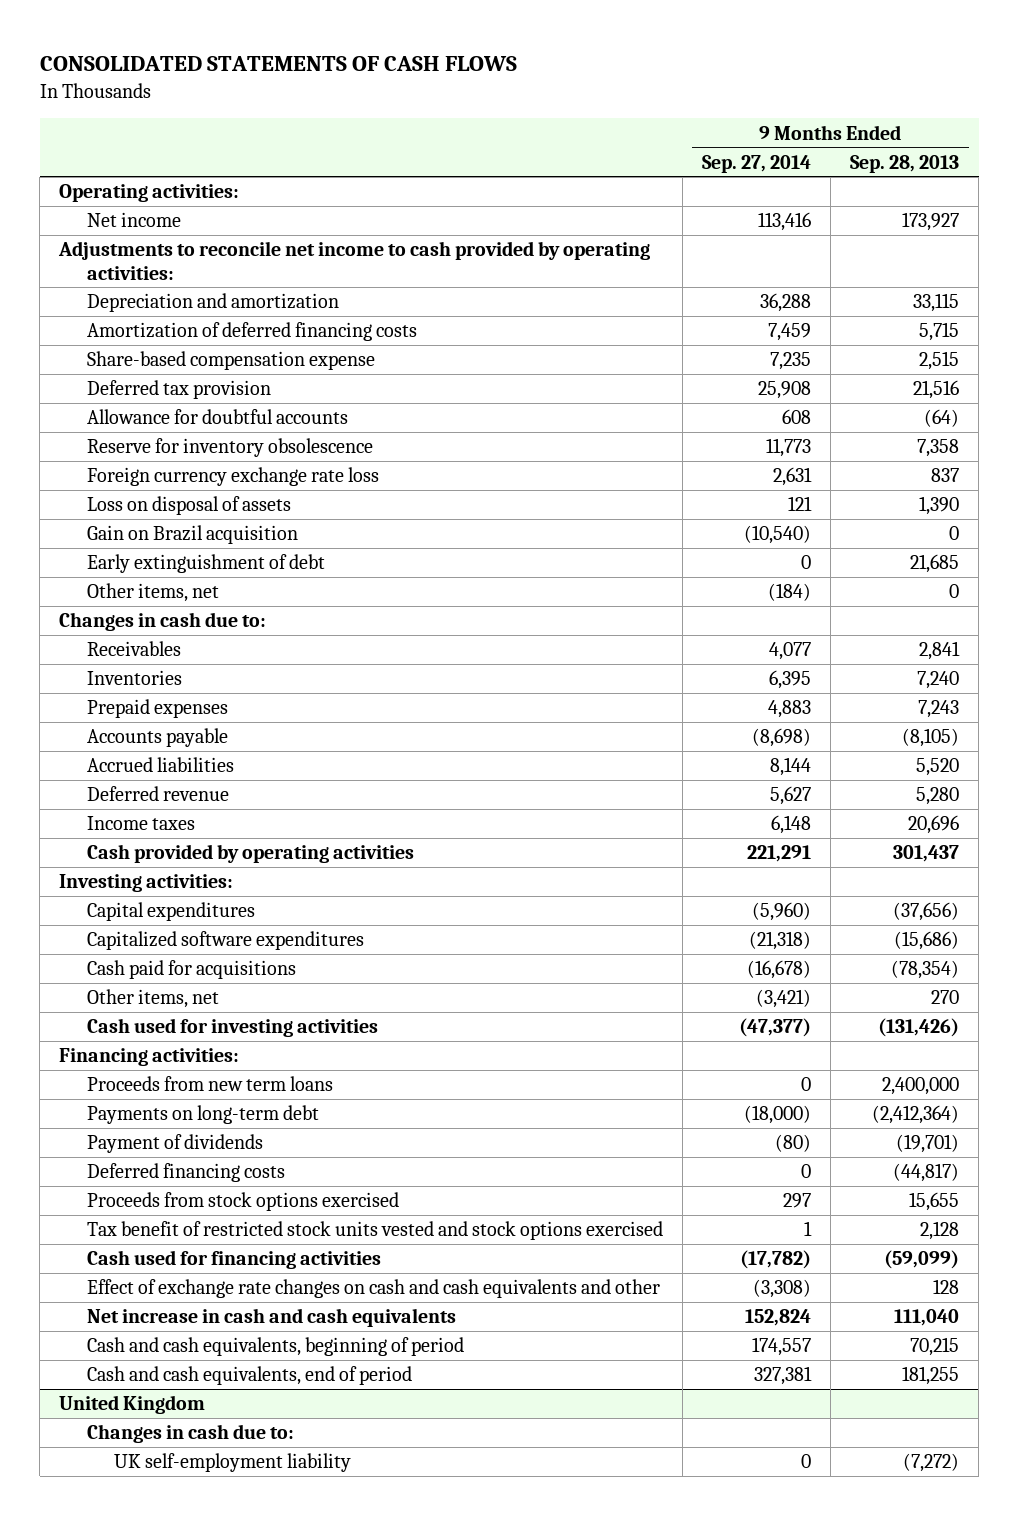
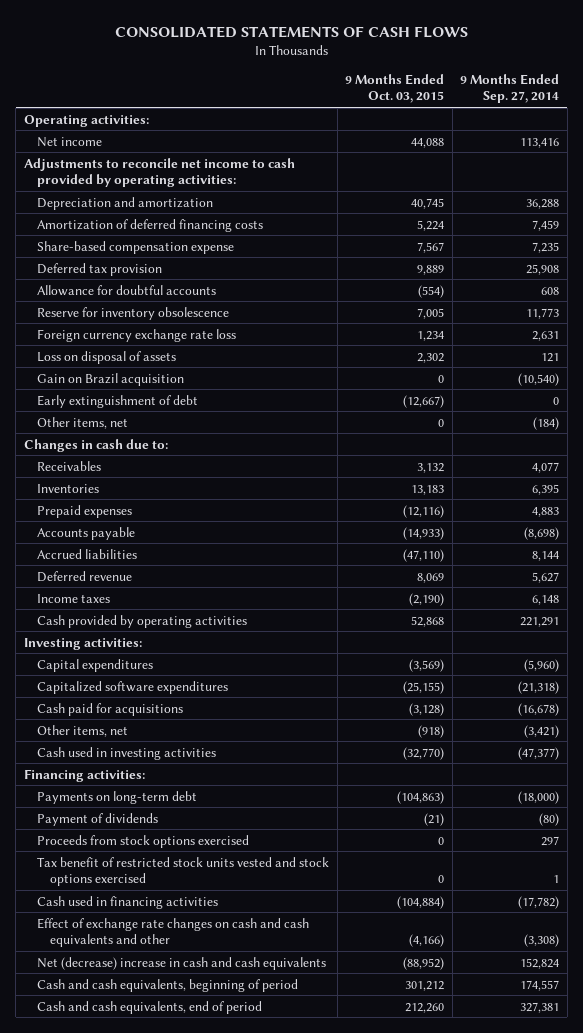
- | 9 Months Ended Sep. 27, 2014 | 9 Months Ended Sep. 28, 2013
+ | 9 Months Ended Oct. 03, 2015 | 9 Months Ended Sep. 27, 2014
- Cash used for investing activities | (47,377) | (131,426)
+ Cash used in investing activities | (32,770) | (47,377)
- Proceeds from new term loans | 0 | 2,400,000
- Deferred financing costs | 0 | (44,817)
- Cash used for financing activities | (17,782) | (59,099)
+ Cash used in financing activities | (104,884) | (17,782)
- Net increase in cash and cash equivalents | 152,824 | 111,040
+ Net (decrease) increase in cash and cash equivalents | (88,952) | 152,824
- United Kingdom
- Changes in cash due to:
- UK self-employment liability | 0 | (7,272)

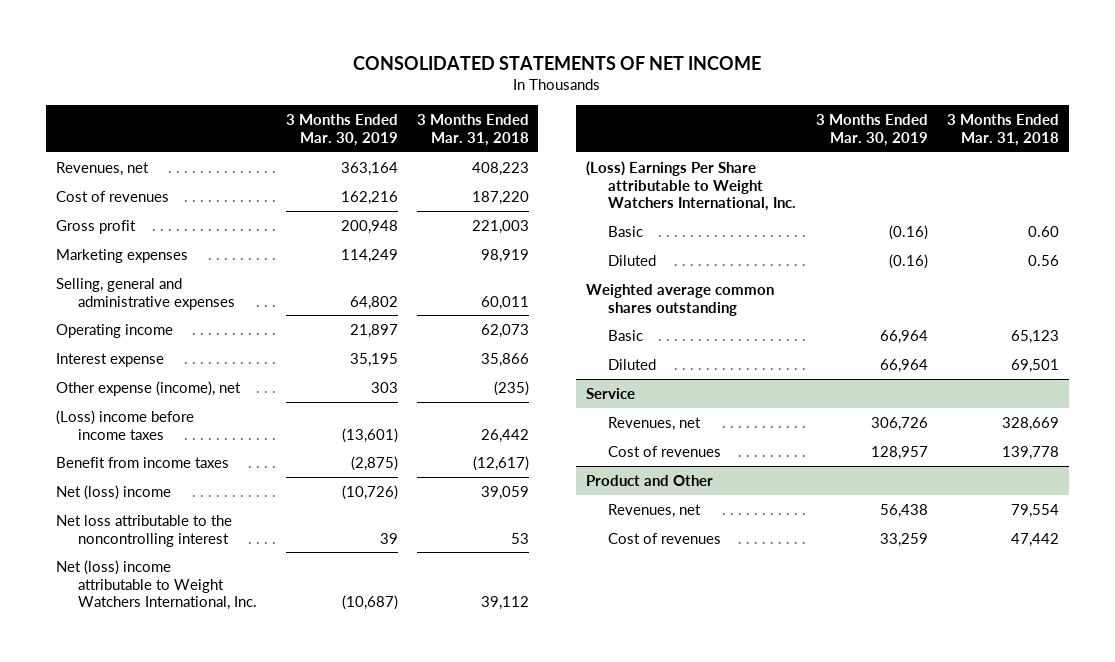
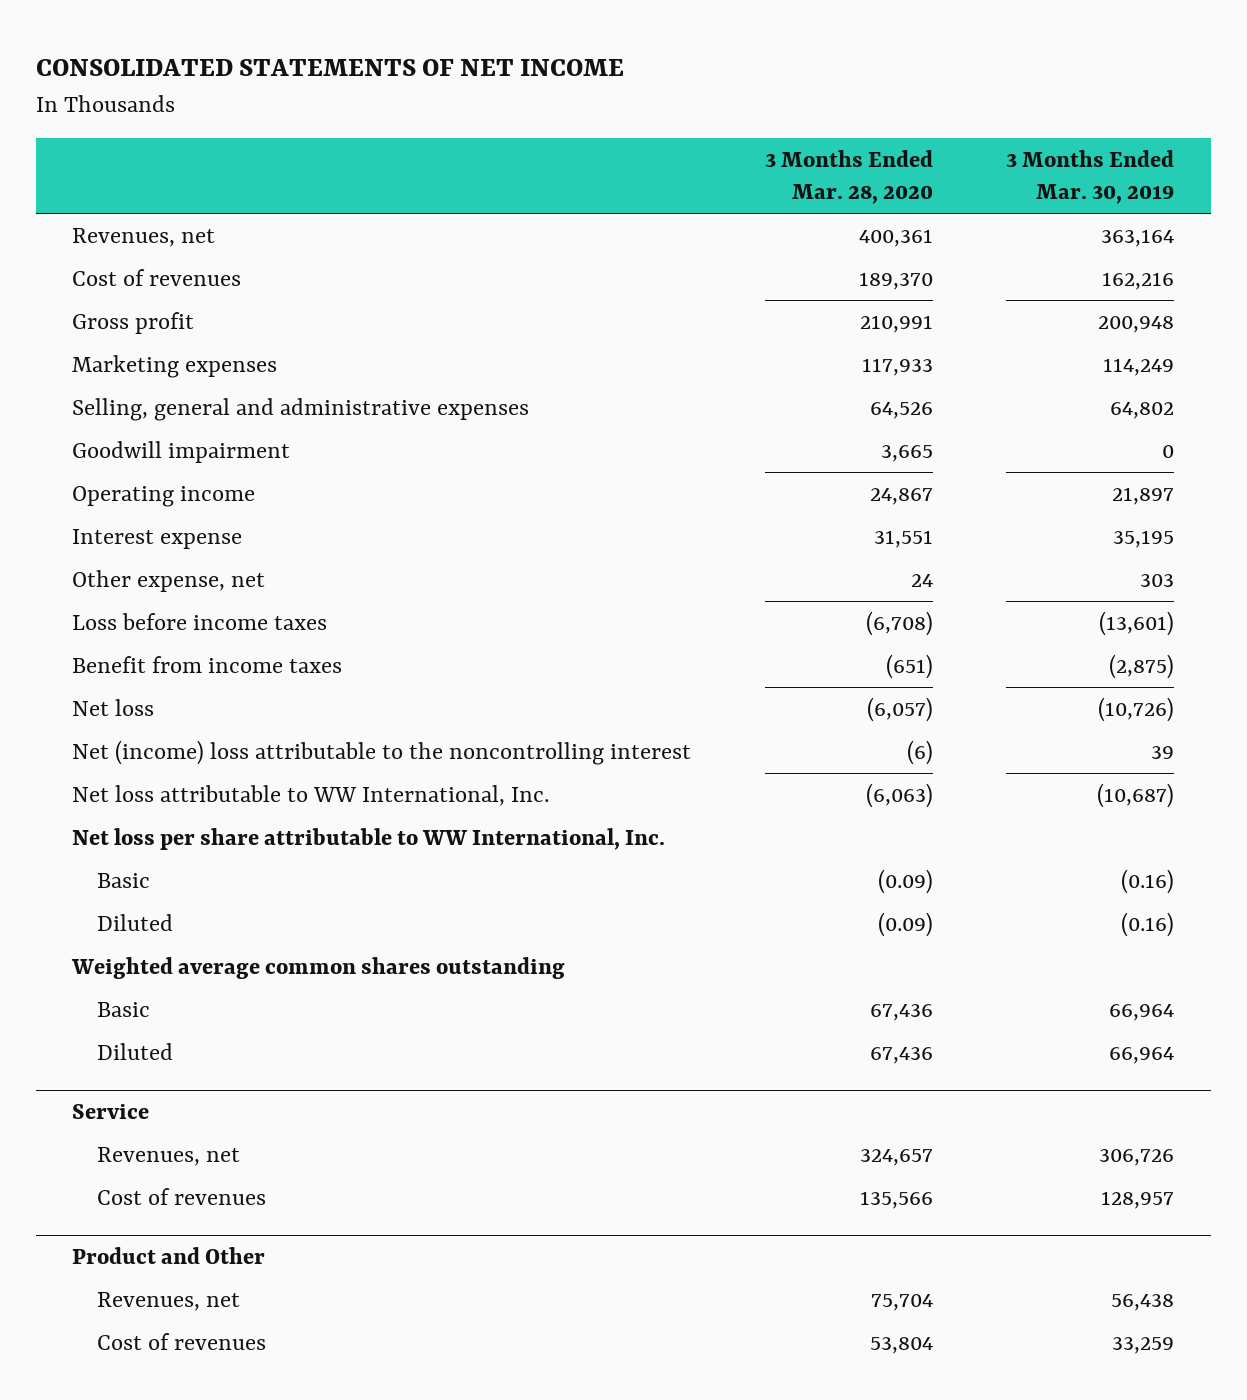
- | 3 Months Ended Mar. 30, 2019 | 3 Months Ended Mar. 31, 2018
+ | 3 Months Ended Mar. 28, 2020 | 3 Months Ended Mar. 30, 2019
+ Goodwill impairment | 3,665 | 0
- Other expense (income), net | 303 | (235)
- (Loss) income before income taxes | (13,601) | 26,442
+ Other expense, net | 24 | 303
+ Loss before income taxes | (6,708) | (13,601)
- Net (loss) income | (10,726) | 39,059
- Net loss attributable to the noncontrolling interest | 39 | 53
- Net (loss) income attributable to Weight Watchers International, Inc. | (10,687) | 39,112
- (Loss) Earnings Per Share attributable to Weight Watchers International, Inc.
+ Net loss | (6,057) | (10,726)
+ Net (income) loss attributable to the noncontrolling interest | (6) | 39
+ Net loss attributable to WW International, Inc. | (6,063) | (10,687)
+ Net loss per share attributable to WW International, Inc.

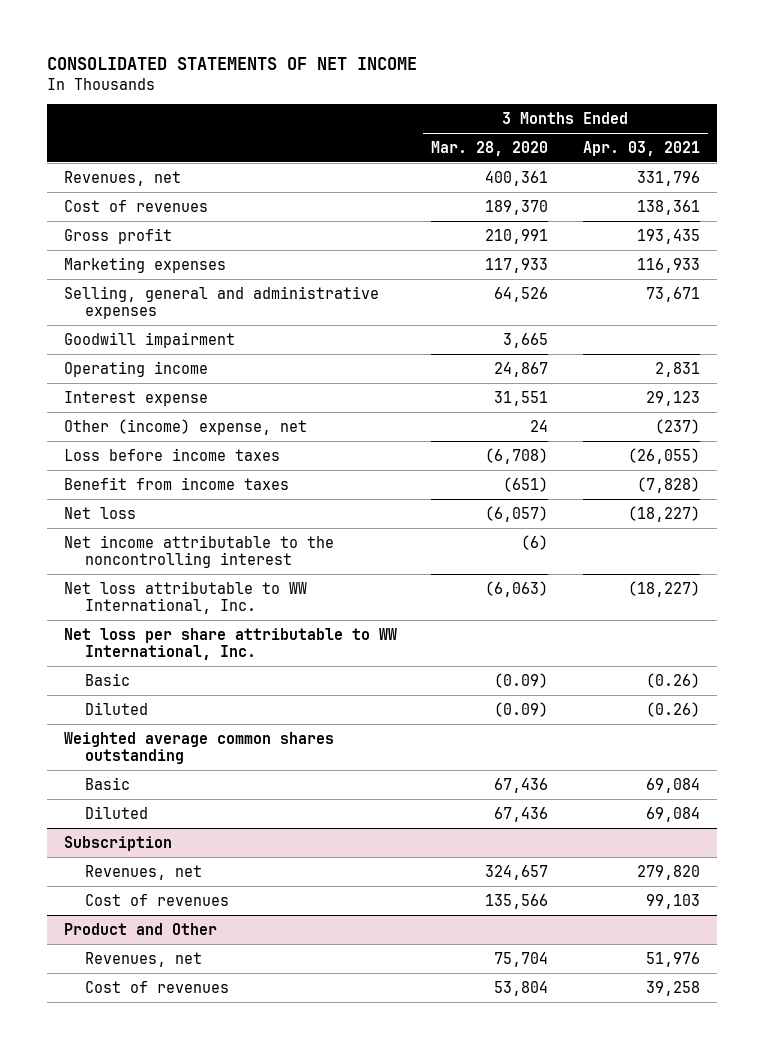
- | 3 Months Ended Mar. 28, 2020 | 3 Months Ended Mar. 30, 2019
+ | 3 Months Ended Mar. 28, 2020 | 3 Months Ended Apr. 03, 2021
- Other expense, net | 24 | 303
+ Other (income) expense, net | 24 | (237)
- Net (income) loss attributable to the noncontrolling interest | (6) | 39
+ Net income attributable to the noncontrolling interest | (6) |
- Service
+ Subscription

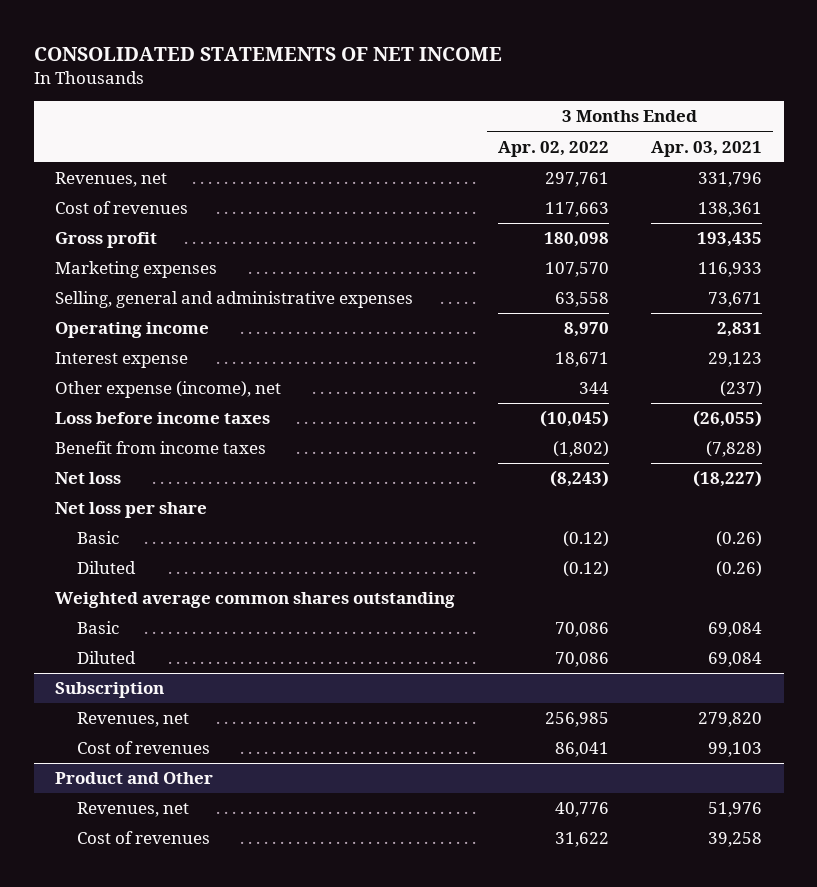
- | 3 Months Ended Mar. 28, 2020 | 3 Months Ended Apr. 03, 2021
+ | 3 Months Ended Apr. 02, 2022 | 3 Months Ended Apr. 03, 2021
- Goodwill impairment | 3,665 |
- Other (income) expense, net | 24 | (237)
+ Other expense (income), net | 344 | (237)
- Net income attributable to the noncontrolling interest | (6) |
- Net loss attributable to WW International, Inc. | (6,063) | (18,227)
- Net loss per share attributable to WW International, Inc.
+ Net loss per share

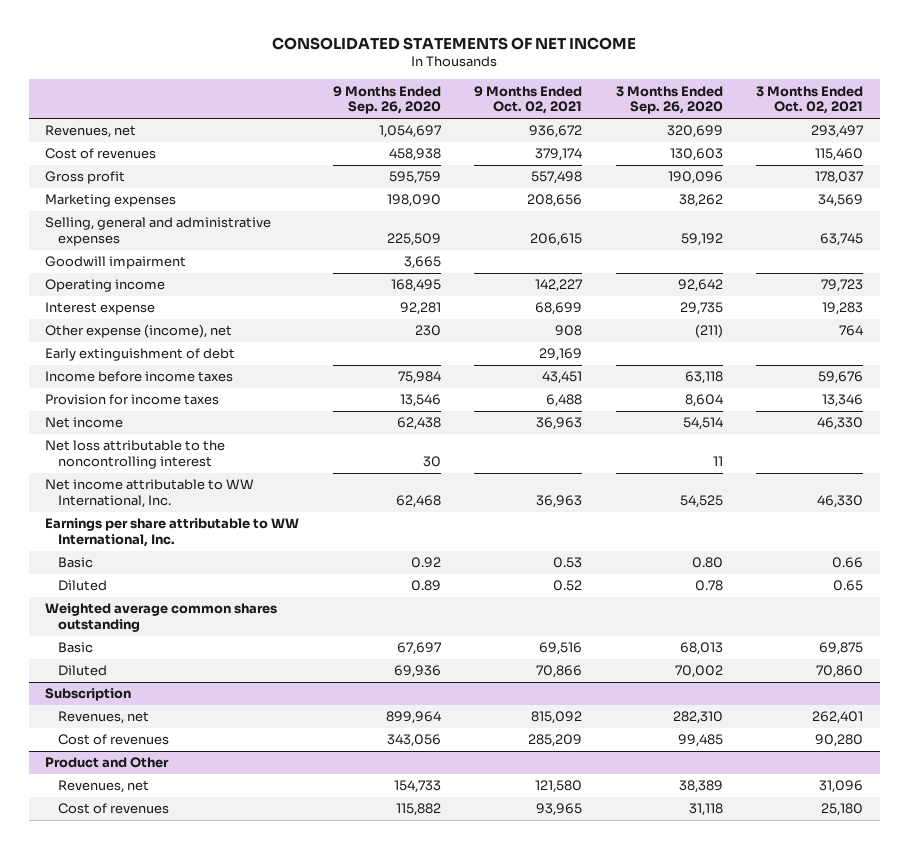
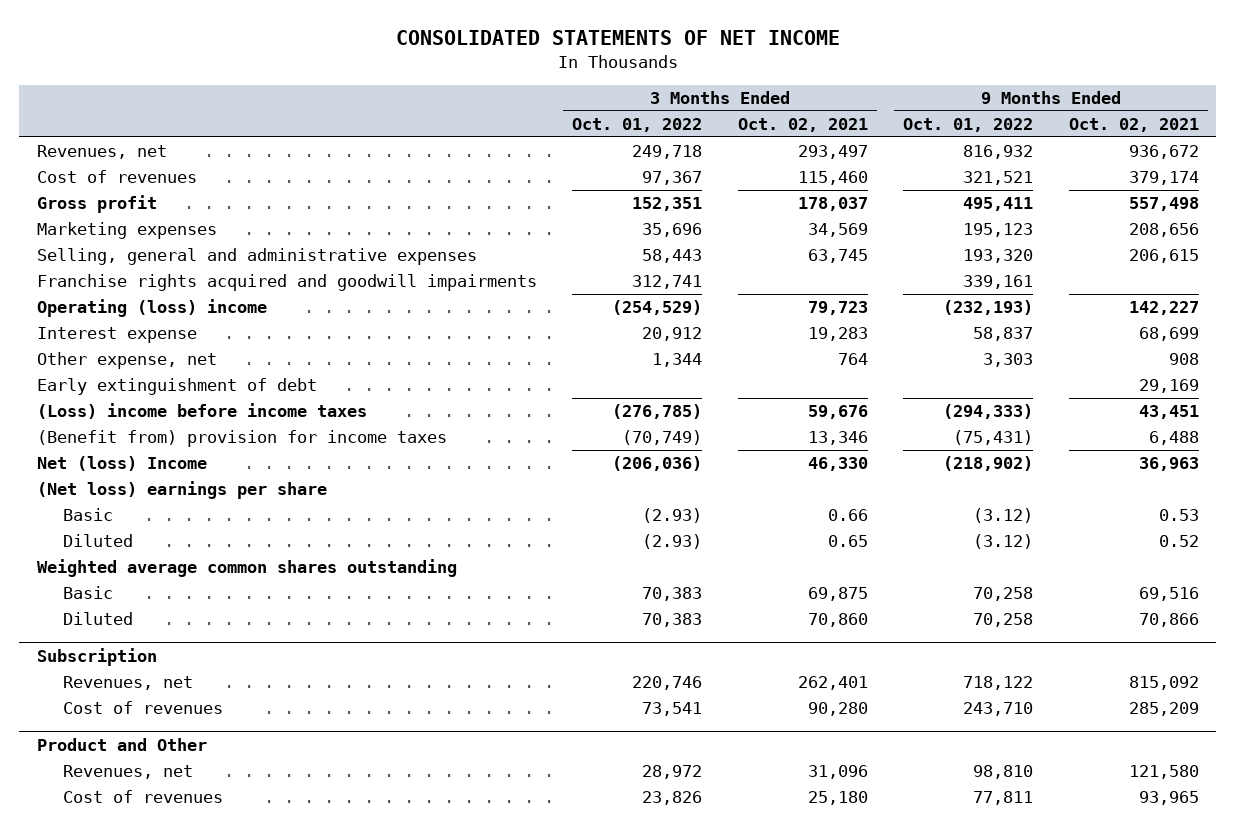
- | 9 Months Ended Sep. 26, 2020 | 9 Months Ended Oct. 02, 2021 | 3 Months Ended Sep. 26, 2020 | 3 Months Ended Oct. 02, 2021
+ | 3 Months Ended Oct. 01, 2022 | 3 Months Ended Oct. 02, 2021 | 9 Months Ended Oct. 01, 2022 | 9 Months Ended Oct. 02, 2021
- Goodwill impairment | 3,665 | | |
- Operating income | 168,495 | 142,227 | 92,642 | 79,723
+ Franchise rights acquired and goodwill impairments | 312,741 | | 339,161 |
+ Operating (loss) income | (254,529) | 79,723 | (232,193) | 142,227
- Other expense (income), net | 230 | 908 | (211) | 764
+ Other expense, net | 1,344 | 764 | 3,303 | 908
- Income before income taxes | 75,984 | 43,451 | 63,118 | 59,676
- Provision for income taxes | 13,546 | 6,488 | 8,604 | 13,346
- Net income | 62,438 | 36,963 | 54,514 | 46,330
- Net loss attributable to the noncontrolling interest | 30 | | 11 |
- Net income attributable to WW International, Inc. | 62,468 | 36,963 | 54,525 | 46,330
- Earnings per share attributable to WW International, Inc.
+ (Loss) income before income taxes | (276,785) | 59,676 | (294,333) | 43,451
+ (Benefit from) provision for income taxes | (70,749) | 13,346 | (75,431) | 6,488
+ Net (loss) Income | (206,036) | 46,330 | (218,902) | 36,963
+ (Net loss) earnings per share

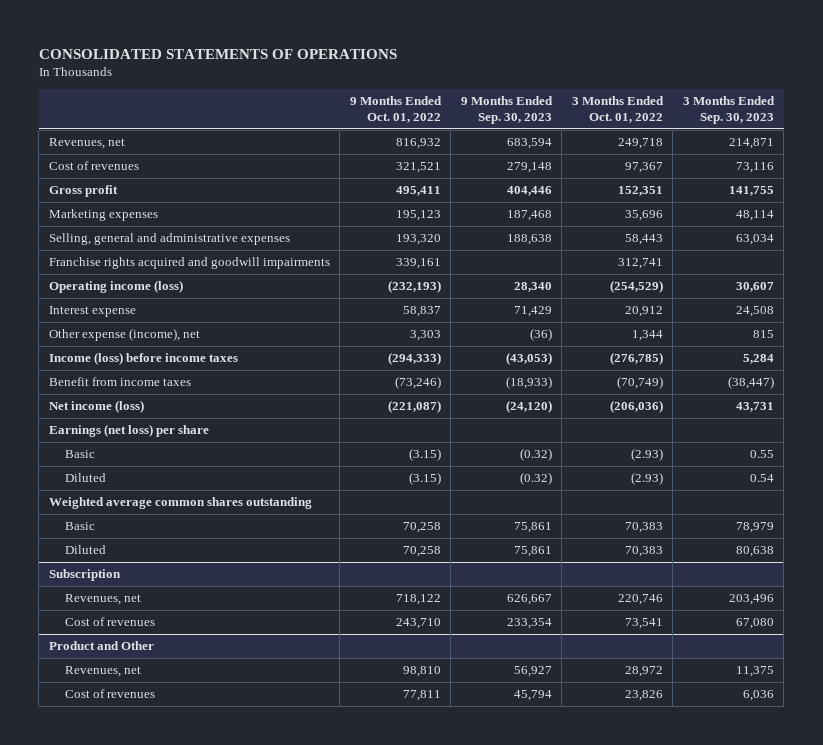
- CONSOLIDATED STATEMENTS OF NET INCOME
+ CONSOLIDATED STATEMENTS OF OPERATIONS
- | 3 Months Ended Oct. 01, 2022 | 3 Months Ended Oct. 02, 2021 | 9 Months Ended Oct. 01, 2022 | 9 Months Ended Oct. 02, 2021
+ | 9 Months Ended Oct. 01, 2022 | 9 Months Ended Sep. 30, 2023 | 3 Months Ended Oct. 01, 2022 | 3 Months Ended Sep. 30, 2023
- Operating (loss) income | (254,529) | 79,723 | (232,193) | 142,227
+ Operating income (loss) | (232,193) | 28,340 | (254,529) | 30,607
- Other expense, net | 1,344 | 764 | 3,303 | 908
- Early extinguishment of debt | | | | 29,169
- (Loss) income before income taxes | (276,785) | 59,676 | (294,333) | 43,451
- (Benefit from) provision for income taxes | (70,749) | 13,346 | (75,431) | 6,488
- Net (loss) Income | (206,036) | 46,330 | (218,902) | 36,963
- (Net loss) earnings per share
- Basic | (2.93) | 0.66 | (3.12) | 0.53
- Diluted | (2.93) | 0.65 | (3.12) | 0.52
+ Other expense (income), net | 3,303 | (36) | 1,344 | 815
+ Income (loss) before income taxes | (294,333) | (43,053) | (276,785) | 5,284
+ Benefit from income taxes | (73,246) | (18,933) | (70,749) | (38,447)
+ Net income (loss) | (221,087) | (24,120) | (206,036) | 43,731
+ Earnings (net loss) per share
+ Basic | (3.15) | (0.32) | (2.93) | 0.55
+ Diluted | (3.15) | (0.32) | (2.93) | 0.54

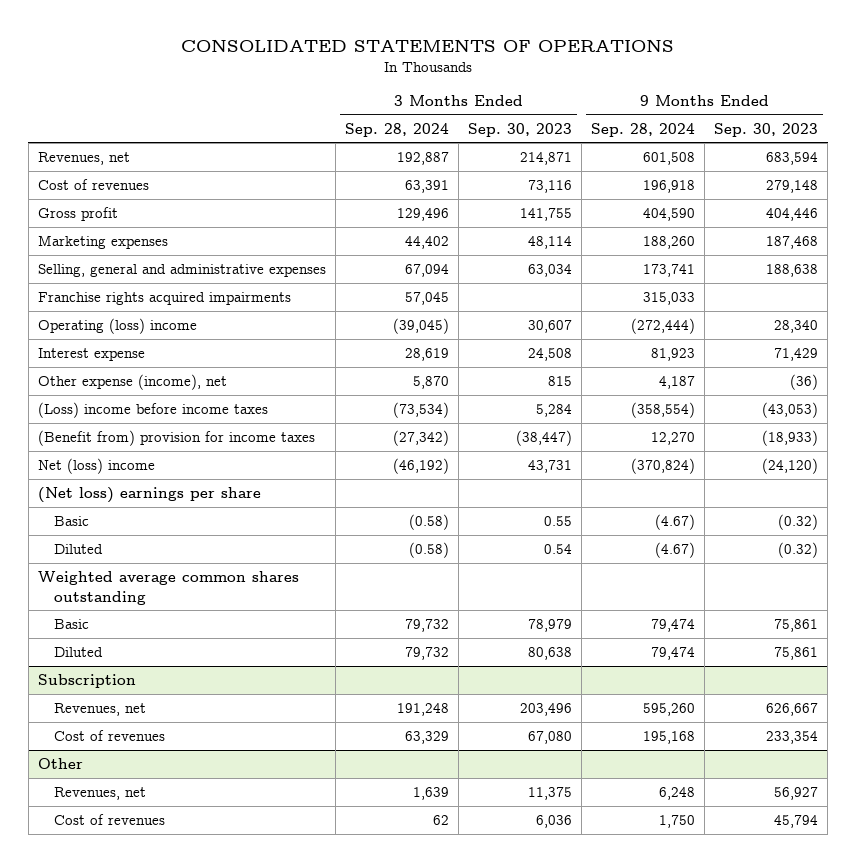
- | 9 Months Ended Oct. 01, 2022 | 9 Months Ended Sep. 30, 2023 | 3 Months Ended Oct. 01, 2022 | 3 Months Ended Sep. 30, 2023
+ | 3 Months Ended Sep. 28, 2024 | 3 Months Ended Sep. 30, 2023 | 9 Months Ended Sep. 28, 2024 | 9 Months Ended Sep. 30, 2023
- Franchise rights acquired and goodwill impairments | 339,161 | | 312,741 |
- Operating income (loss) | (232,193) | 28,340 | (254,529) | 30,607
+ Franchise rights acquired impairments | 57,045 | | 315,033 |
+ Operating (loss) income | (39,045) | 30,607 | (272,444) | 28,340
- Income (loss) before income taxes | (294,333) | (43,053) | (276,785) | 5,284
- Benefit from income taxes | (73,246) | (18,933) | (70,749) | (38,447)
- Net income (loss) | (221,087) | (24,120) | (206,036) | 43,731
- Earnings (net loss) per share
+ (Loss) income before income taxes | (73,534) | 5,284 | (358,554) | (43,053)
+ (Benefit from) provision for income taxes | (27,342) | (38,447) | 12,270 | (18,933)
+ Net (loss) income | (46,192) | 43,731 | (370,824) | (24,120)
+ (Net loss) earnings per share
- Product and Other
+ Other

